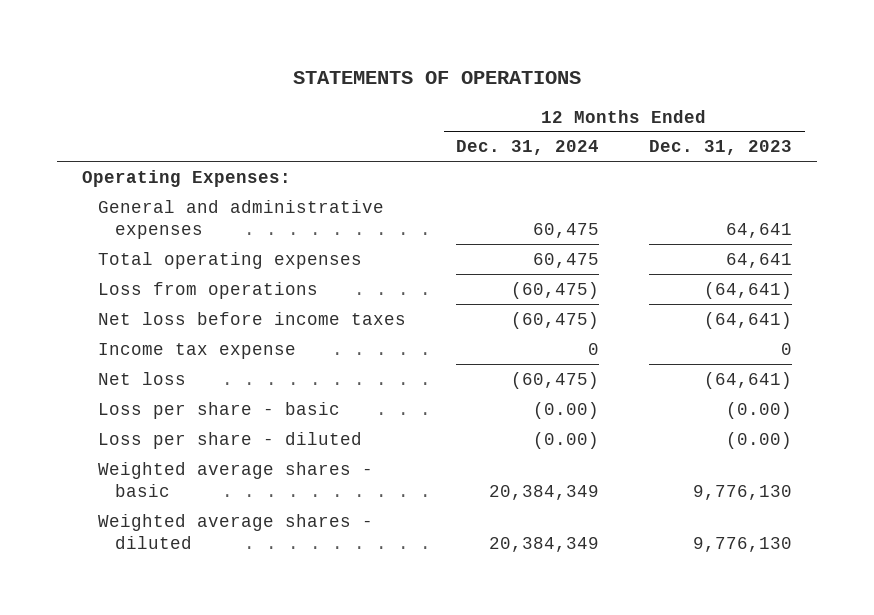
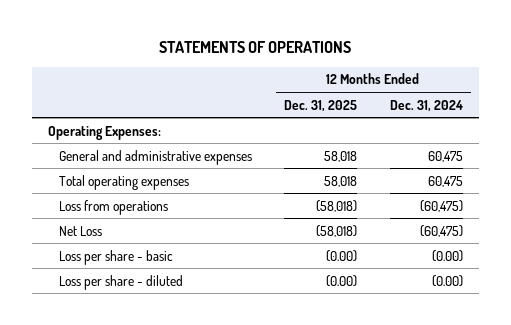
- | 12 Months Ended Dec. 31, 2024 | 12 Months Ended Dec. 31, 2023
+ | 12 Months Ended Dec. 31, 2025 | 12 Months Ended Dec. 31, 2024
- Net loss before income taxes | (60,475) | (64,641)
- Income tax expense | 0 | 0
- Net loss | (60,475) | (64,641)
+ Net Loss | (58,018) | (60,475)
- Weighted average shares - basic | 20,384,349 | 9,776,130
- Weighted average shares - diluted | 20,384,349 | 9,776,130

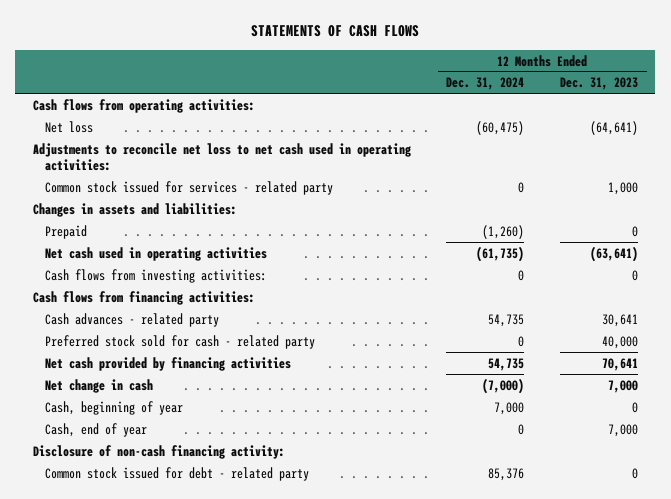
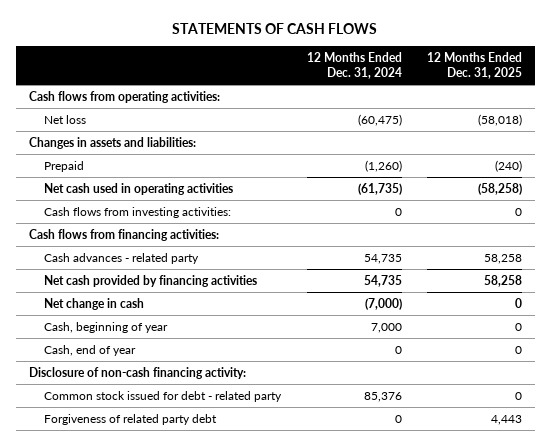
- | 12 Months Ended Dec. 31, 2024 | 12 Months Ended Dec. 31, 2023
+ | 12 Months Ended Dec. 31, 2024 | 12 Months Ended Dec. 31, 2025
- Adjustments to reconcile net loss to net cash used in operating activities:
- Common stock issued for services - related party | 0 | 1,000
- Preferred stock sold for cash - related party | 0 | 40,000
+ Forgiveness of related party debt | 0 | 4,443

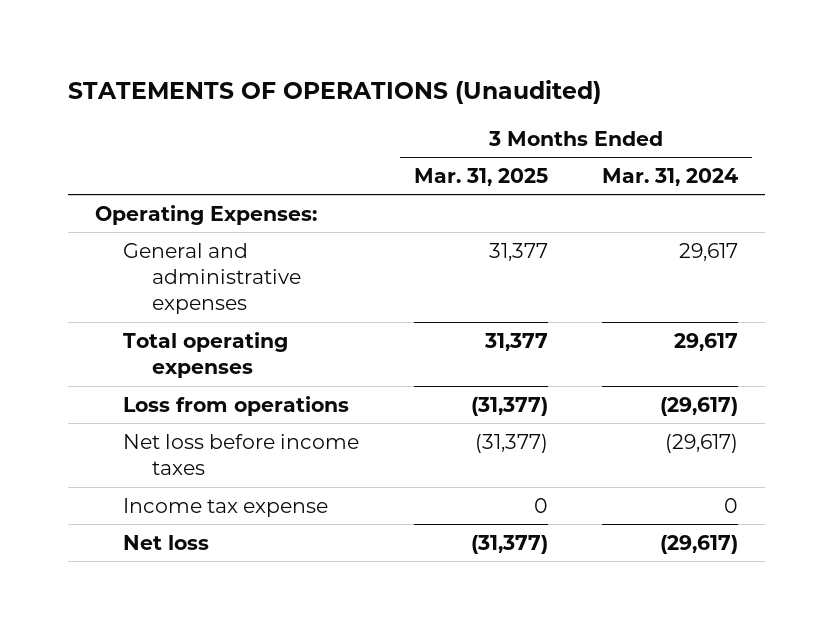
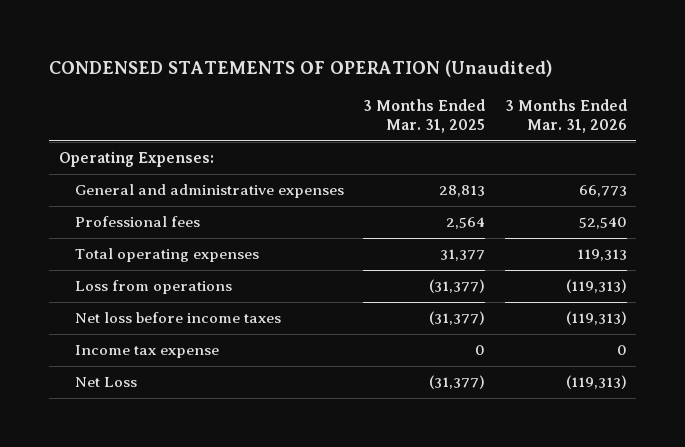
- STATEMENTS OF OPERATIONS (Unaudited)
+ CONDENSED STATEMENTS OF OPERATION (Unaudited)
- | 3 Months Ended Mar. 31, 2025 | 3 Months Ended Mar. 31, 2024
+ | 3 Months Ended Mar. 31, 2025 | 3 Months Ended Mar. 31, 2026
- General and administrative expenses | 31,377 | 29,617
+ General and administrative expenses | 28,813 | 66,773
+ Professional fees | 2,564 | 52,540
- Net loss | (31,377) | (29,617)
+ Net Loss | (31,377) | (119,313)

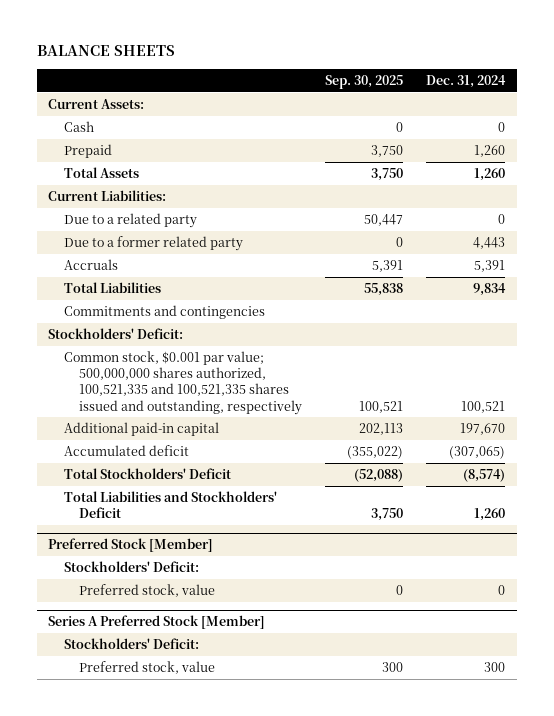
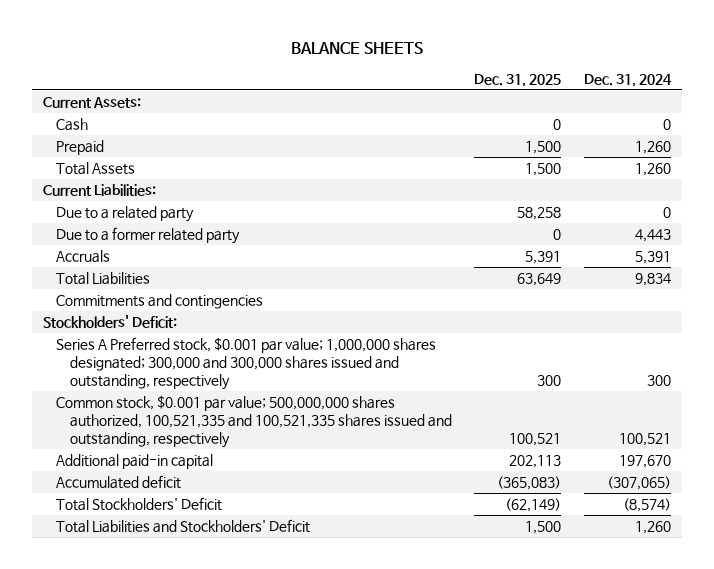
- | Sep. 30, 2025 | Dec. 31, 2024
+ | Dec. 31, 2025 | Dec. 31, 2024
+ Series A Preferred stock, $0.001 par value; 1,000,000 shares designated; 300,000 and 300,000 shares issued and outstanding, respectively | 300 | 300
- Preferred Stock [Member]
- Stockholders' Deficit:
- Preferred stock, value | 0 | 0
- Series A Preferred Stock [Member]
- Stockholders' Deficit:
- Preferred stock, value | 300 | 300

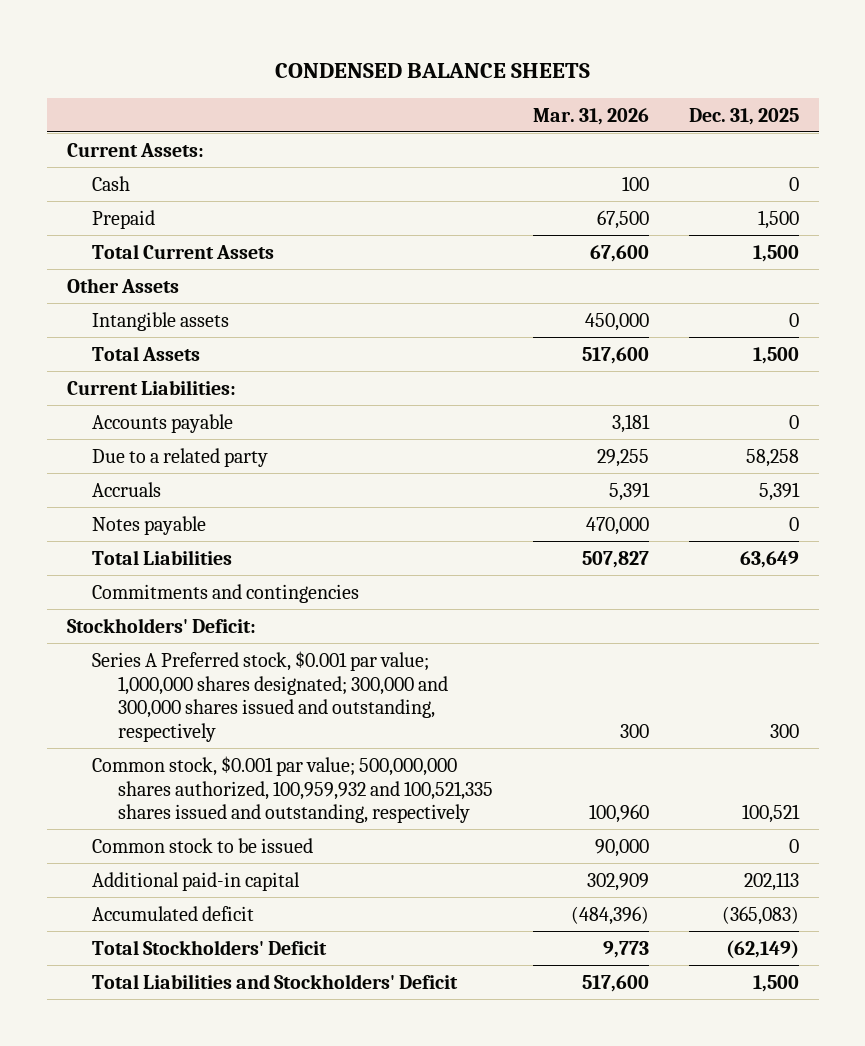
- BALANCE SHEETS
+ CONDENSED BALANCE SHEETS
- | Dec. 31, 2025 | Dec. 31, 2024
+ | Mar. 31, 2026 | Dec. 31, 2025
+ Total Current Assets | 67,600 | 1,500
+ Other Assets
+ Intangible assets | 450,000 | 0
+ Accounts payable | 3,181 | 0
- Due to a former related party | 0 | 4,443
+ Notes payable | 470,000 | 0
- Common stock, $0.001 par value; 500,000,000 shares authorized, 100,521,335 and 100,521,335 shares issued and outstanding, respectively | 100,521 | 100,521
+ Common stock, $0.001 par value; 500,000,000 shares authorized, 100,959,932 and 100,521,335 shares issued and outstanding, respectively | 100,960 | 100,521
+ Common stock to be issued | 90,000 | 0

